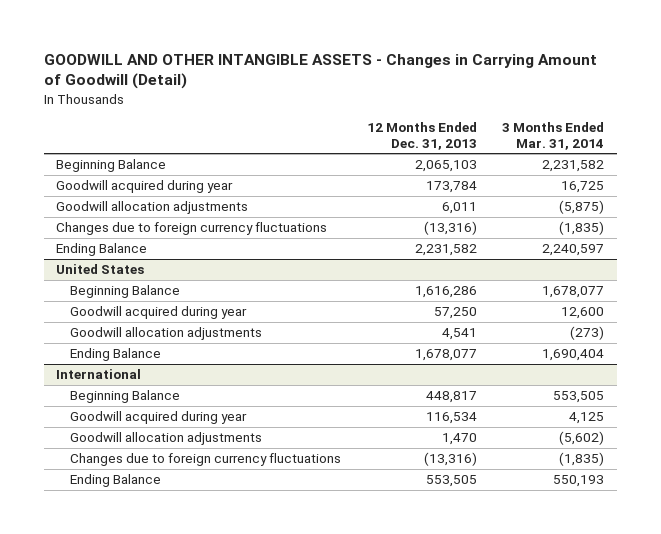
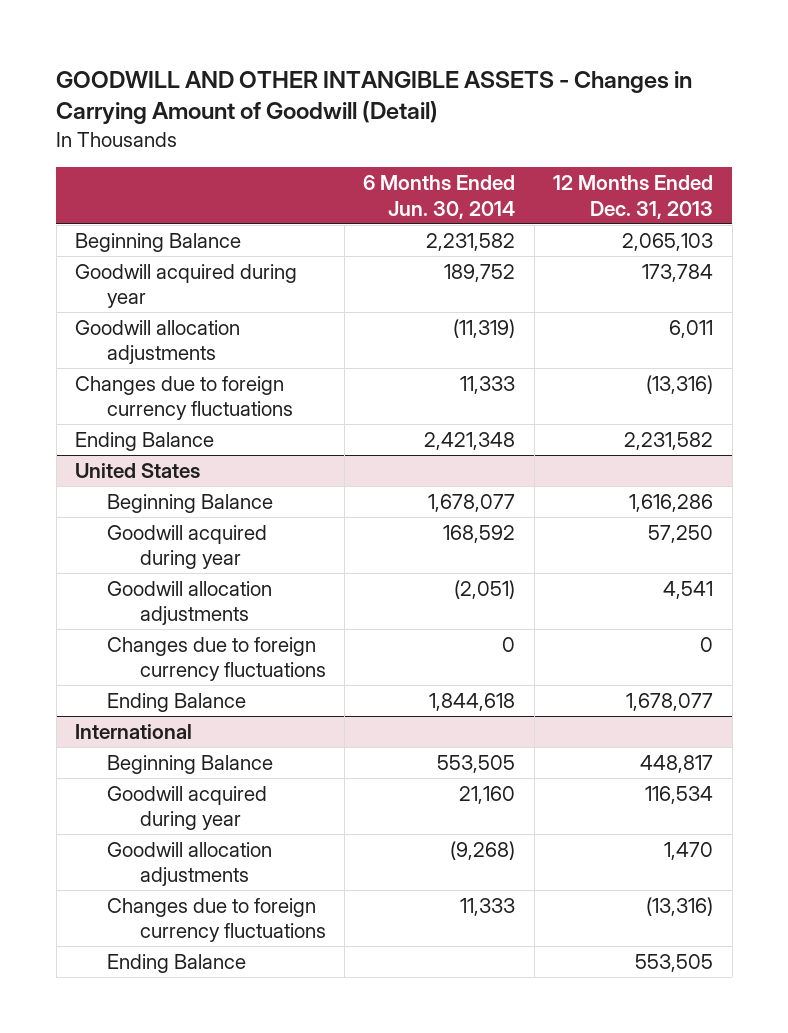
- | 12 Months Ended Dec. 31, 2013 | 3 Months Ended Mar. 31, 2014
+ | 6 Months Ended Jun. 30, 2014 | 12 Months Ended Dec. 31, 2013
@ United States
+ Changes due to foreign currency fluctuations | 0 | 0

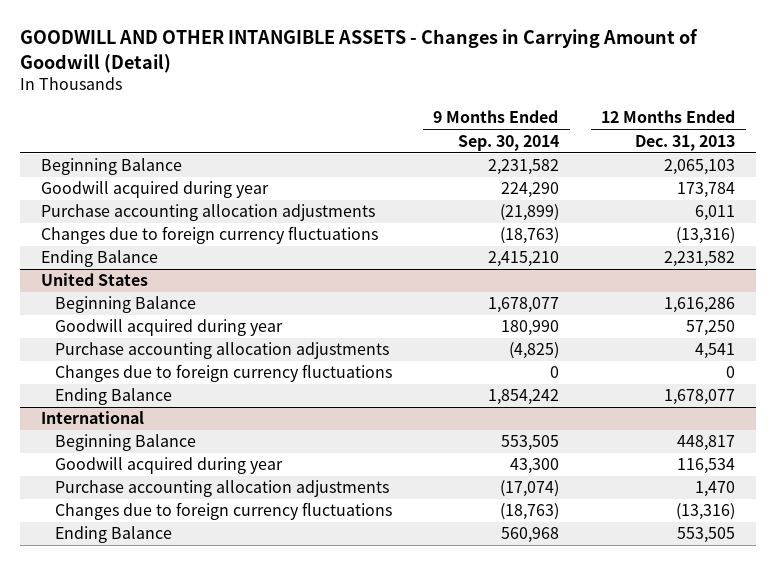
- | 6 Months Ended Jun. 30, 2014 | 12 Months Ended Dec. 31, 2013
+ | 9 Months Ended Sep. 30, 2014 | 12 Months Ended Dec. 31, 2013
- Goodwill allocation adjustments | (11,319) | 6,011
+ Purchase accounting allocation adjustments | (21,899) | 6,011
@ United States
- Goodwill allocation adjustments | (2,051) | 4,541
+ Purchase accounting allocation adjustments | (4,825) | 4,541
@ International
- Goodwill allocation adjustments | (9,268) | 1,470
+ Purchase accounting allocation adjustments | (17,074) | 1,470

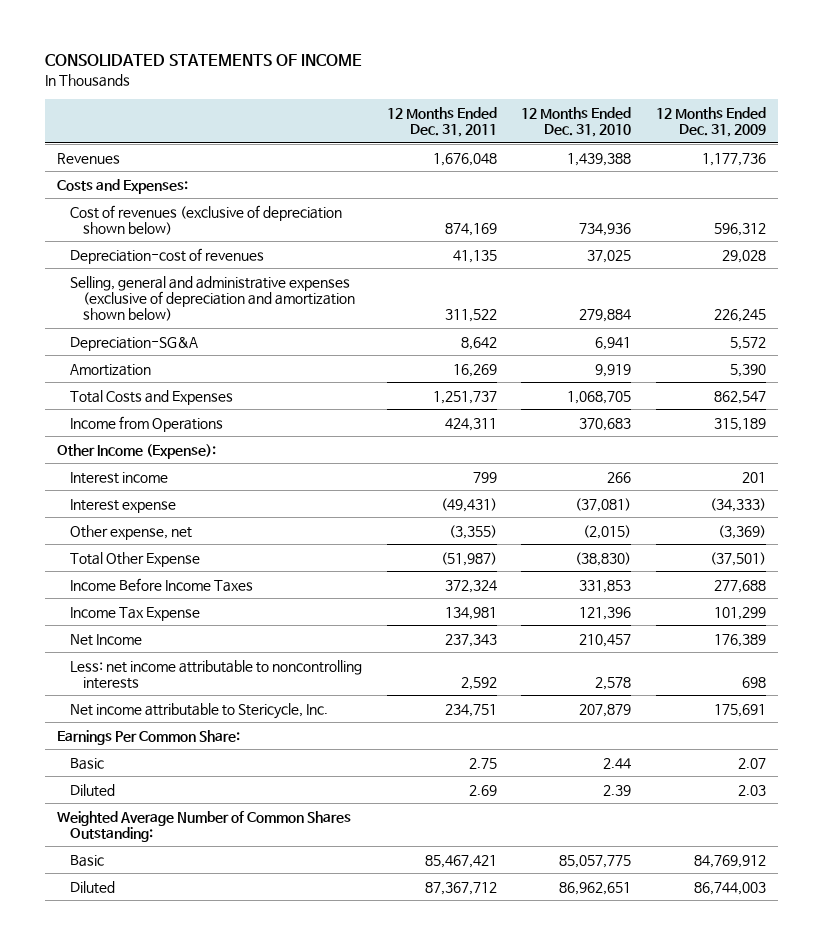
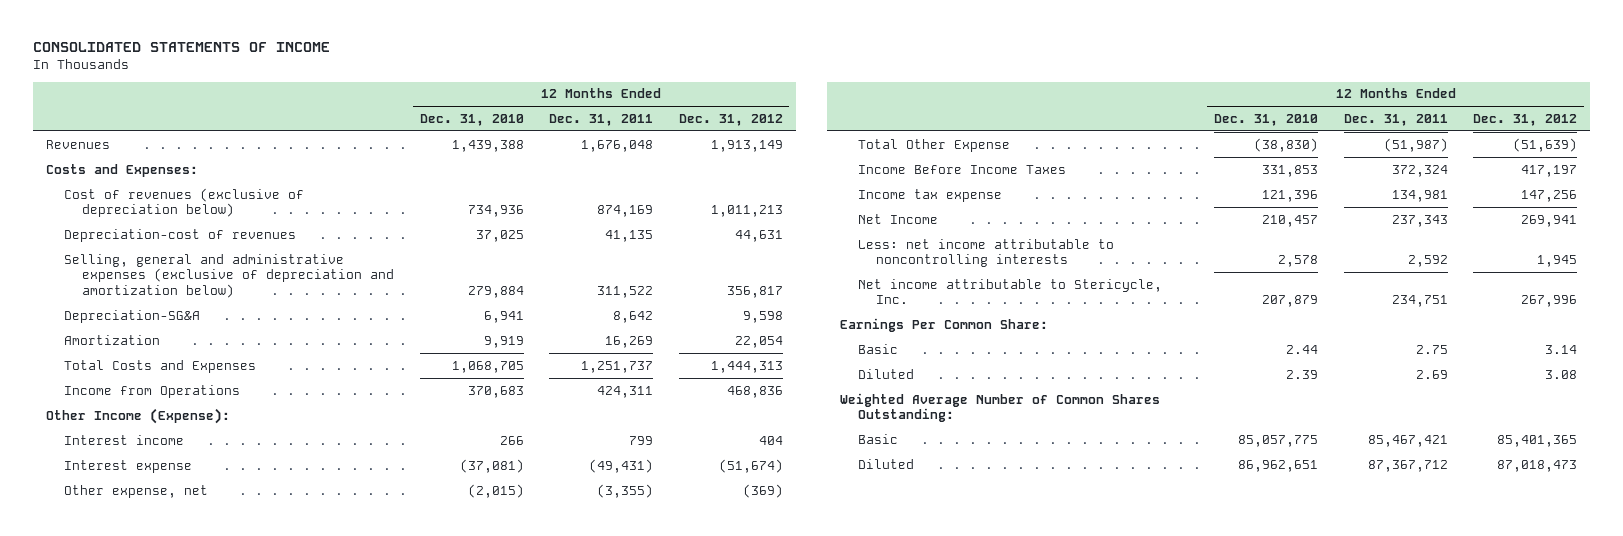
- | 12 Months Ended Dec. 31, 2011 | 12 Months Ended Dec. 31, 2010 | 12 Months Ended Dec. 31, 2009
+ | 12 Months Ended Dec. 31, 2010 | 12 Months Ended Dec. 31, 2011 | 12 Months Ended Dec. 31, 2012
- Cost of revenues (exclusive of depreciation shown below) | 874,169 | 734,936 | 596,312
+ Cost of revenues (exclusive of depreciation below) | 734,936 | 874,169 | 1,011,213
- Selling, general and administrative expenses (exclusive of depreciation and amortization shown below) | 311,522 | 279,884 | 226,245
+ Selling, general and administrative expenses (exclusive of depreciation and amortization below) | 279,884 | 311,522 | 356,817
- Income Tax Expense | 134,981 | 121,396 | 101,299
+ Income tax expense | 121,396 | 134,981 | 147,256

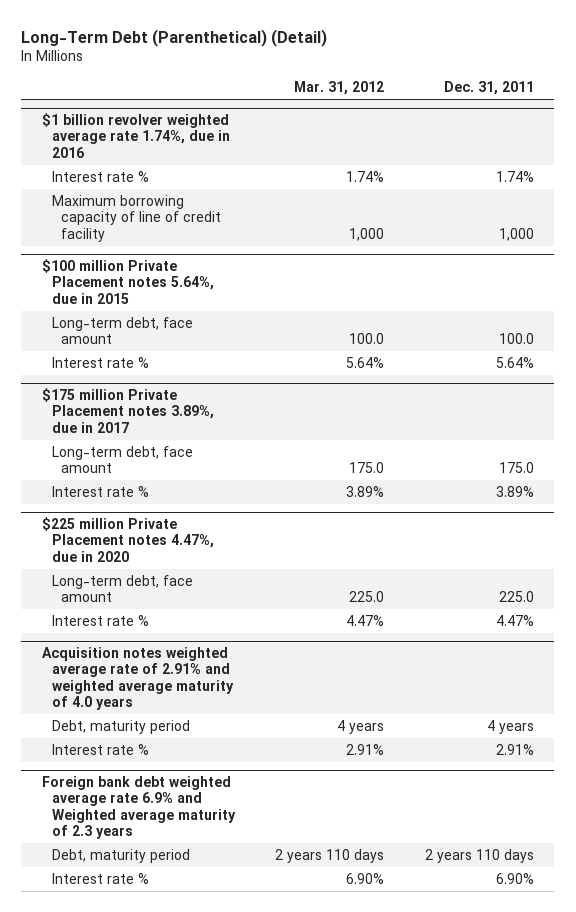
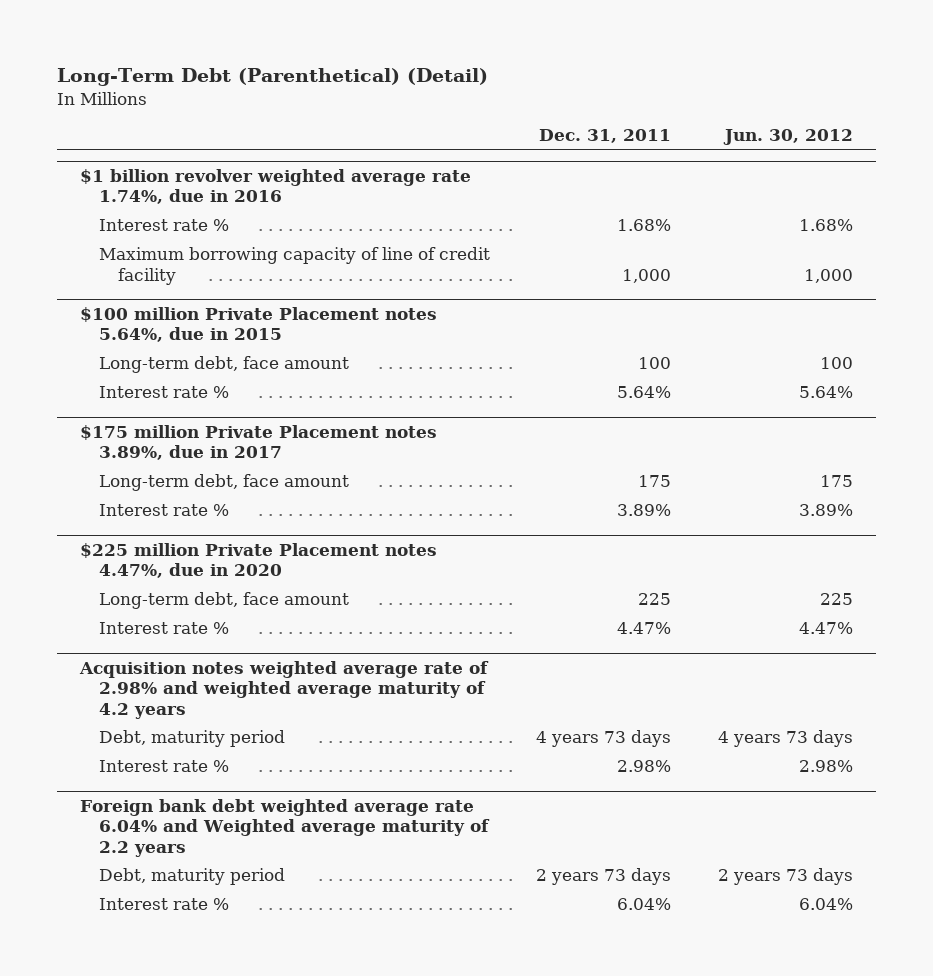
- | Mar. 31, 2012 | Dec. 31, 2011
+ | Dec. 31, 2011 | Jun. 30, 2012
@ $1 billion revolver weighted average rate 1.74%, due in 2016
- Interest rate % | 1.74% | 1.74%
+ Interest rate % | 1.68% | 1.68%
@ $100 million Private Placement notes 5.64%, due in 2015
- Long-term debt, face amount | 100.0 | 100.0
+ Long-term debt, face amount | 100 | 100
@ $175 million Private Placement notes 3.89%, due in 2017
- Long-term debt, face amount | 175.0 | 175.0
+ Long-term debt, face amount | 175 | 175
@ $225 million Private Placement notes 4.47%, due in 2020
- Long-term debt, face amount | 225.0 | 225.0
+ Long-term debt, face amount | 225 | 225
- Acquisition notes weighted average rate of 2.91% and weighted average maturity of 4.0 years
- Debt, maturity period | 4 years | 4 years
- Interest rate % | 2.91% | 2.91%
- Foreign bank debt weighted average rate 6.9% and Weighted average maturity of 2.3 years
- Debt, maturity period | 2 years 110 days | 2 years 110 days
- Interest rate % | 6.90% | 6.90%
+ Acquisition notes weighted average rate of 2.98% and weighted average maturity of 4.2 years
+ Debt, maturity period | 4 years 73 days | 4 years 73 days
+ Interest rate % | 2.98% | 2.98%
+ Foreign bank debt weighted average rate 6.04% and Weighted average maturity of 2.2 years
+ Debt, maturity period | 2 years 73 days | 2 years 73 days
+ Interest rate % | 6.04% | 6.04%

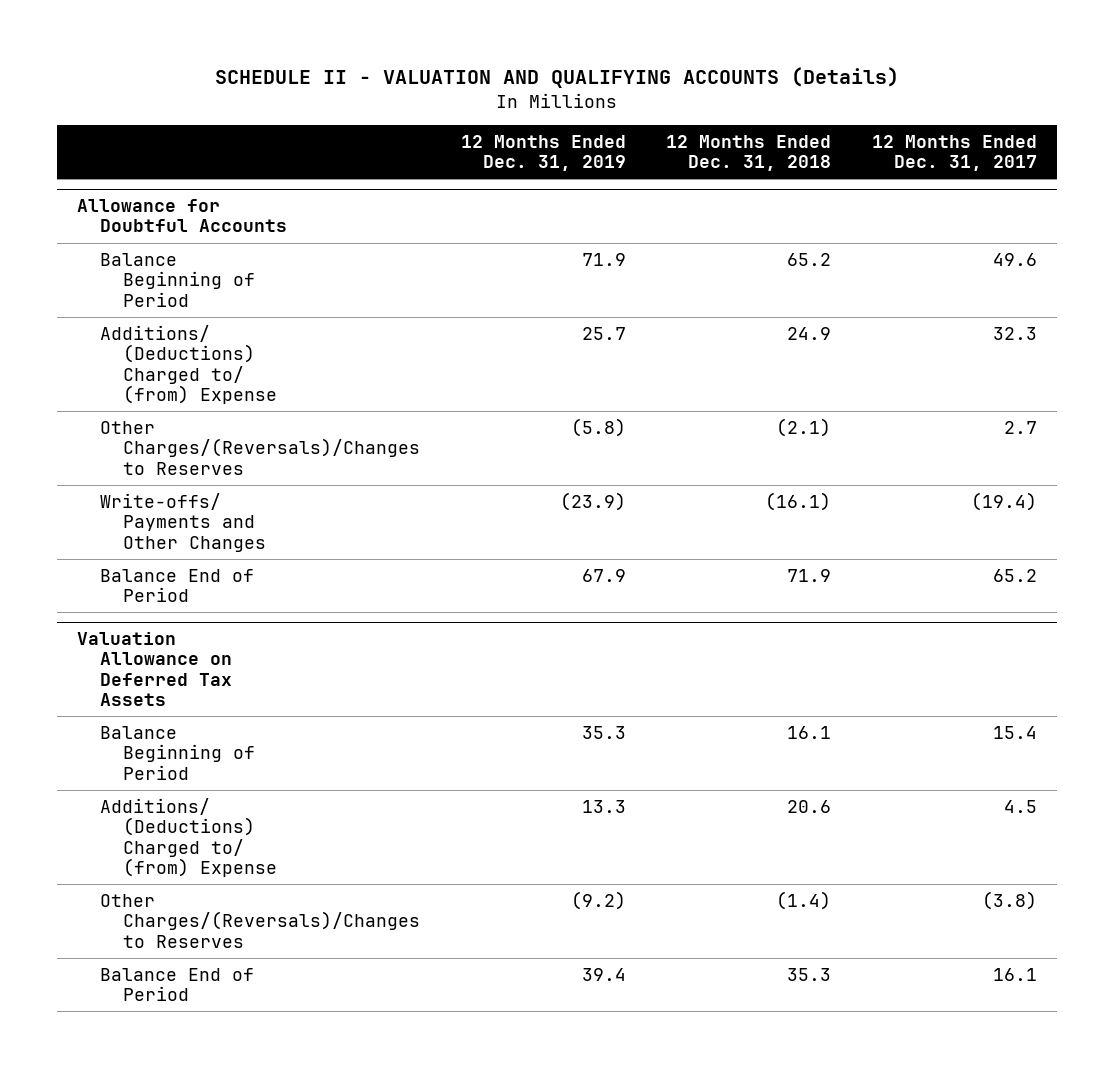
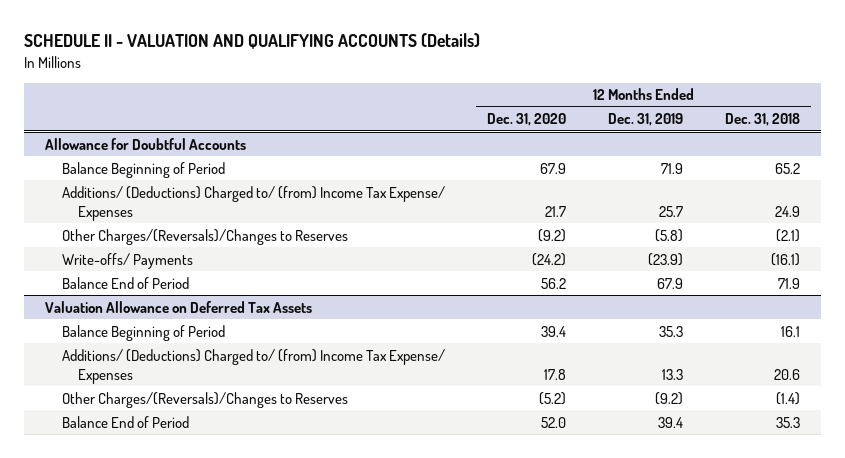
- | 12 Months Ended Dec. 31, 2019 | 12 Months Ended Dec. 31, 2018 | 12 Months Ended Dec. 31, 2017
+ | 12 Months Ended Dec. 31, 2020 | 12 Months Ended Dec. 31, 2019 | 12 Months Ended Dec. 31, 2018
@ Allowance for Doubtful Accounts
- Additions/ (Deductions) Charged to/ (from) Expense | 25.7 | 24.9 | 32.3
+ Additions/ (Deductions) Charged to/ (from) Income Tax Expense/ Expenses | 21.7 | 25.7 | 24.9
- Write-offs/ Payments and Other Changes | (23.9) | (16.1) | (19.4)
+ Write-offs/ Payments | (24.2) | (23.9) | (16.1)
@ Valuation Allowance on Deferred Tax Assets
- Additions/ (Deductions) Charged to/ (from) Expense | 13.3 | 20.6 | 4.5
+ Additions/ (Deductions) Charged to/ (from) Income Tax Expense/ Expenses | 17.8 | 13.3 | 20.6

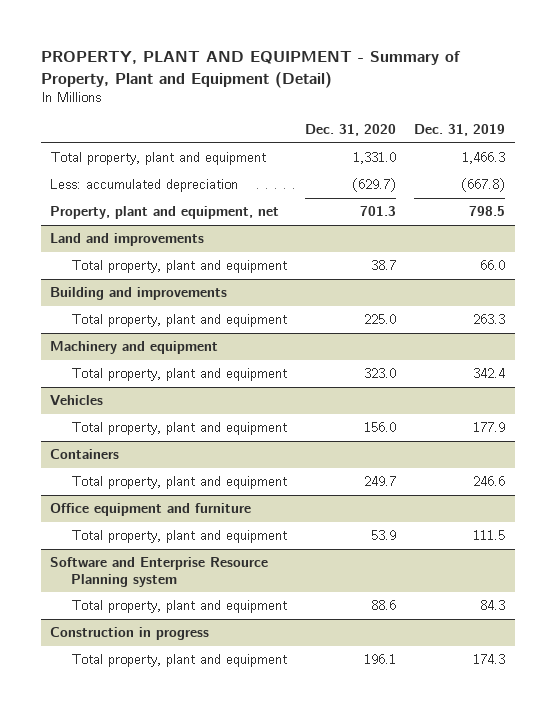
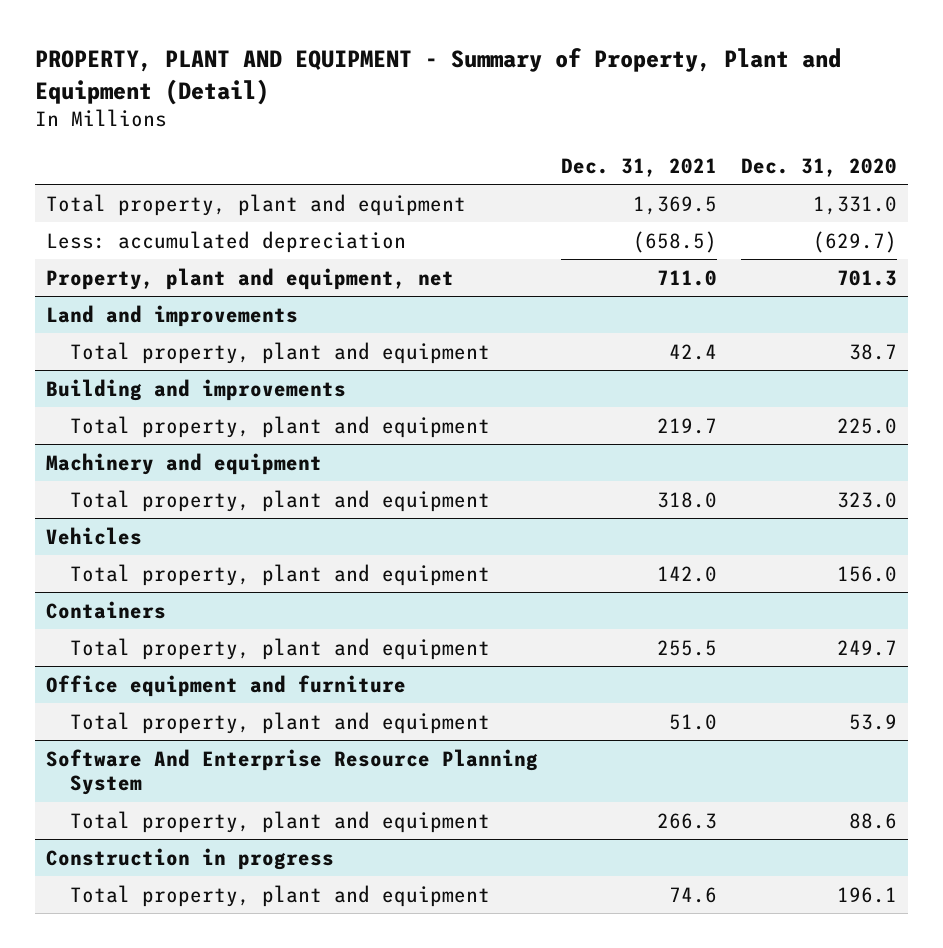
- | Dec. 31, 2020 | Dec. 31, 2019
+ | Dec. 31, 2021 | Dec. 31, 2020
- Software and Enterprise Resource Planning system
+ Software And Enterprise Resource Planning System

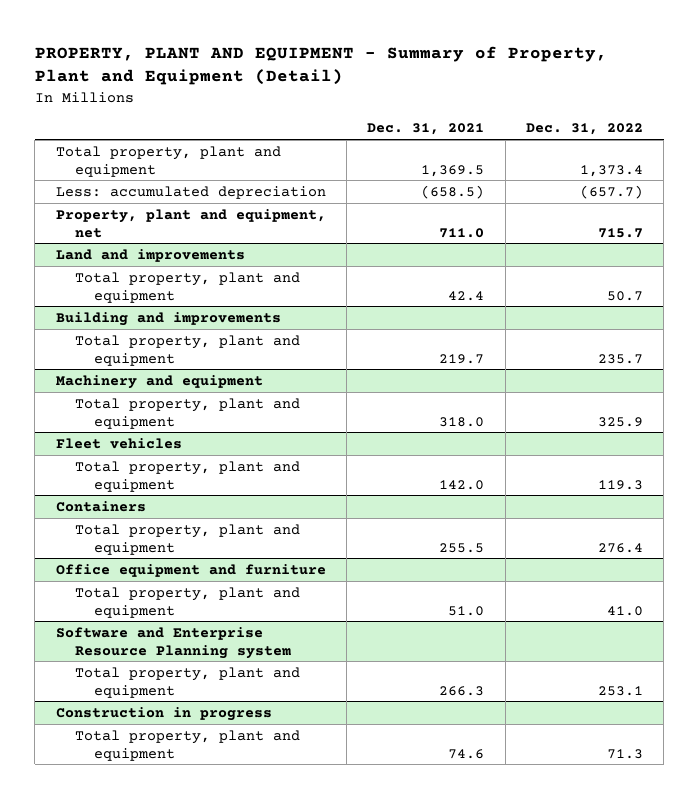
- | Dec. 31, 2021 | Dec. 31, 2020
+ | Dec. 31, 2021 | Dec. 31, 2022
- Vehicles
+ Fleet vehicles
- Software And Enterprise Resource Planning System
+ Software and Enterprise Resource Planning system

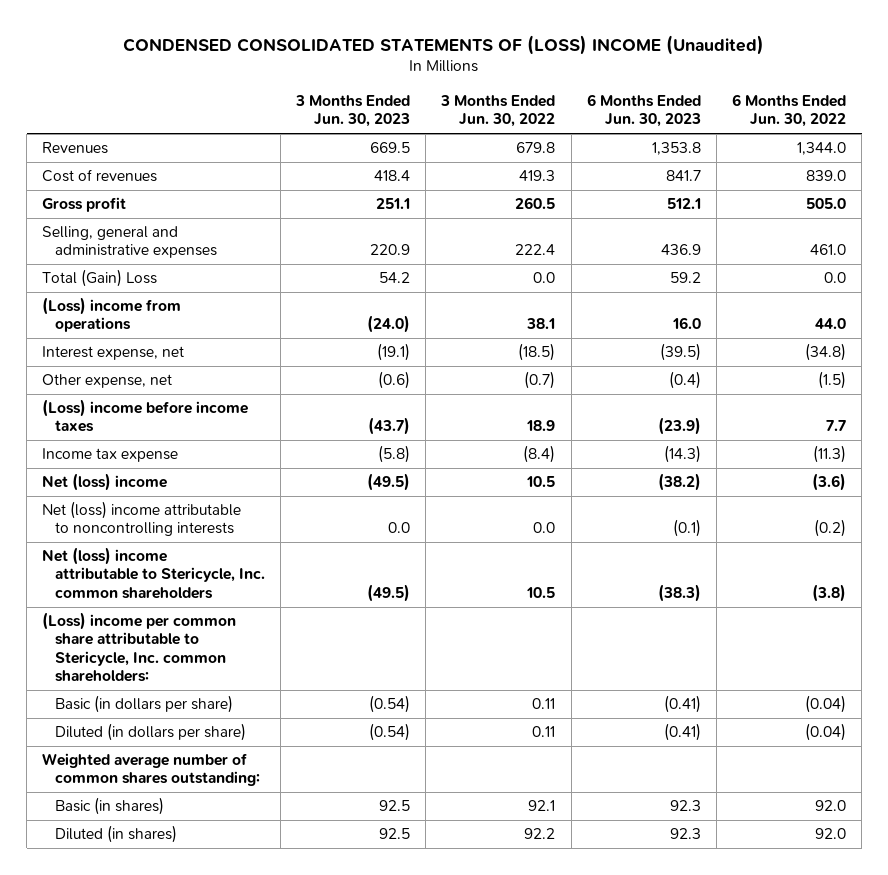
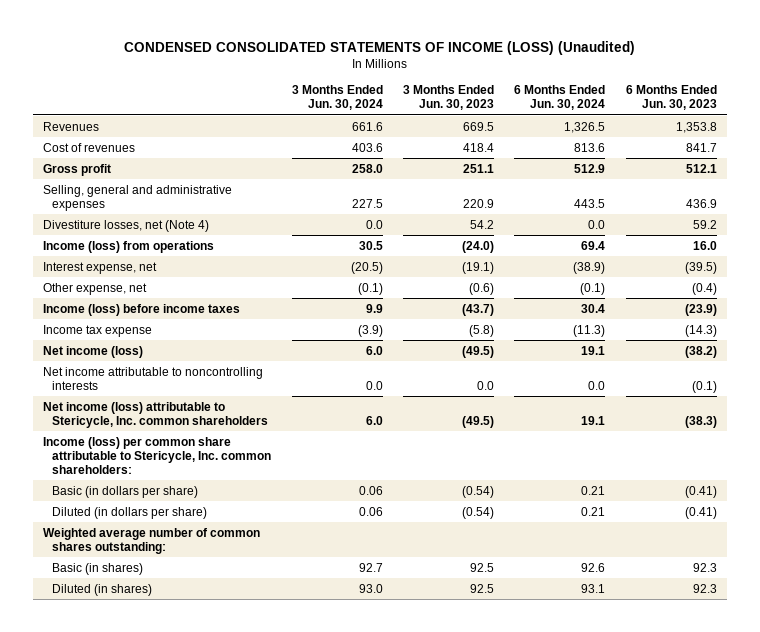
- CONDENSED CONSOLIDATED STATEMENTS OF (LOSS) INCOME (Unaudited)
+ CONDENSED CONSOLIDATED STATEMENTS OF INCOME (LOSS) (Unaudited)
- | 3 Months Ended Jun. 30, 2023 | 3 Months Ended Jun. 30, 2022 | 6 Months Ended Jun. 30, 2023 | 6 Months Ended Jun. 30, 2022
+ | 3 Months Ended Jun. 30, 2024 | 3 Months Ended Jun. 30, 2023 | 6 Months Ended Jun. 30, 2024 | 6 Months Ended Jun. 30, 2023
- Total (Gain) Loss | 54.2 | 0.0 | 59.2 | 0.0
- (Loss) income from operations | (24.0) | 38.1 | 16.0 | 44.0
+ Divestiture losses, net (Note 4) | 0.0 | 54.2 | 0.0 | 59.2
+ Income (loss) from operations | 30.5 | (24.0) | 69.4 | 16.0
- (Loss) income before income taxes | (43.7) | 18.9 | (23.9) | 7.7
+ Income (loss) before income taxes | 9.9 | (43.7) | 30.4 | (23.9)
- Net (loss) income | (49.5) | 10.5 | (38.2) | (3.6)
- Net (loss) income attributable to noncontrolling interests | 0.0 | 0.0 | (0.1) | (0.2)
- Net (loss) income attributable to Stericycle, Inc. common shareholders | (49.5) | 10.5 | (38.3) | (3.8)
- (Loss) income per common share attributable to Stericycle, Inc. common shareholders:
+ Net income (loss) | 6.0 | (49.5) | 19.1 | (38.2)
+ Net income attributable to noncontrolling interests | 0.0 | 0.0 | 0.0 | (0.1)
+ Net income (loss) attributable to Stericycle, Inc. common shareholders | 6.0 | (49.5) | 19.1 | (38.3)
+ Income (loss) per common share attributable to Stericycle, Inc. common shareholders:

